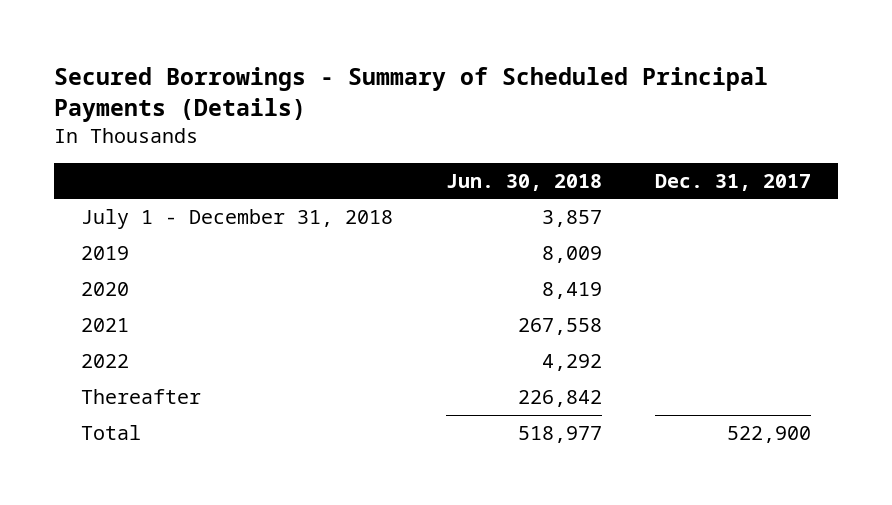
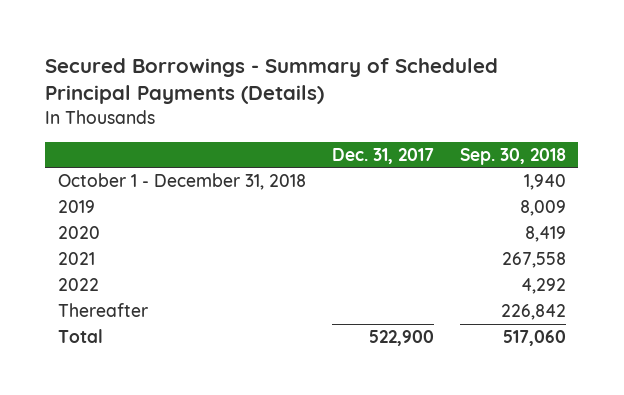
- | Jun. 30, 2018 | Dec. 31, 2017
+ | Dec. 31, 2017 | Sep. 30, 2018
- July 1 - December 31, 2018 | 3,857 |
+ October 1 - December 31, 2018 | | 1,940

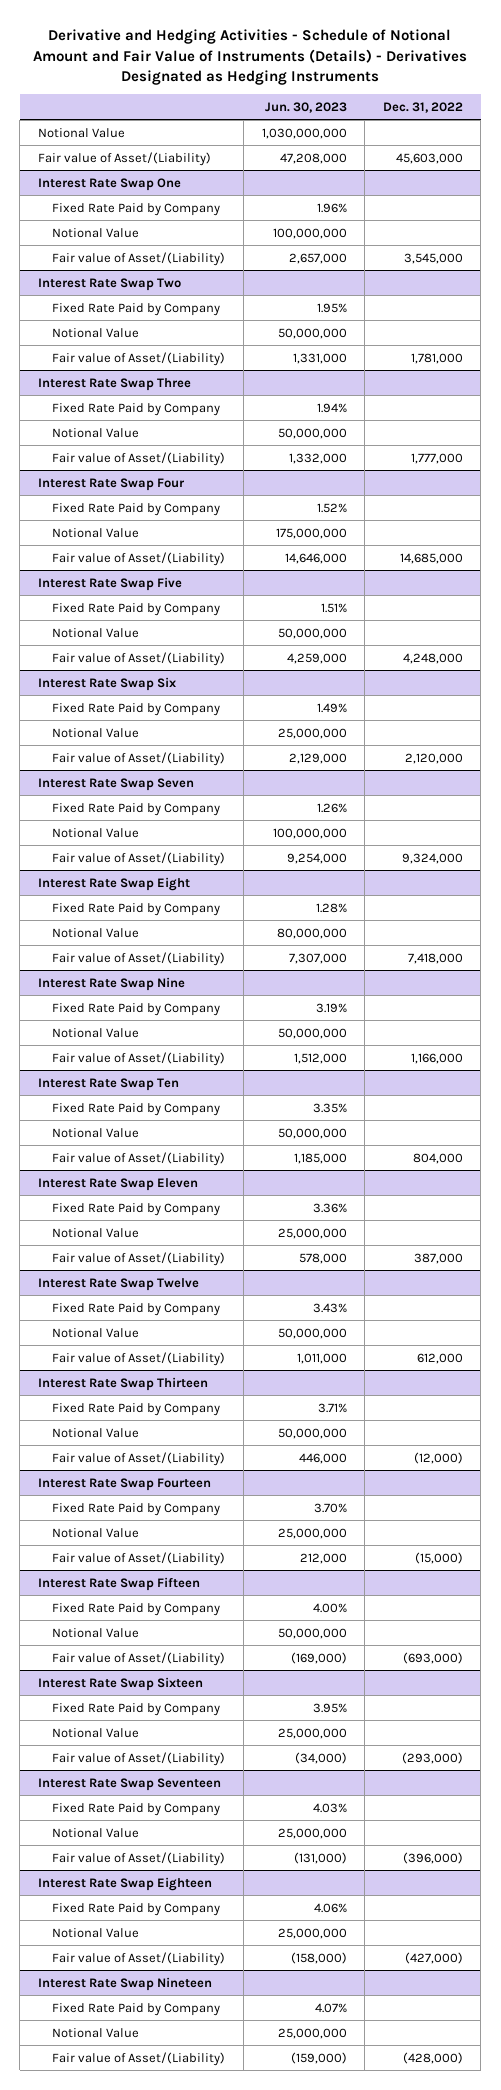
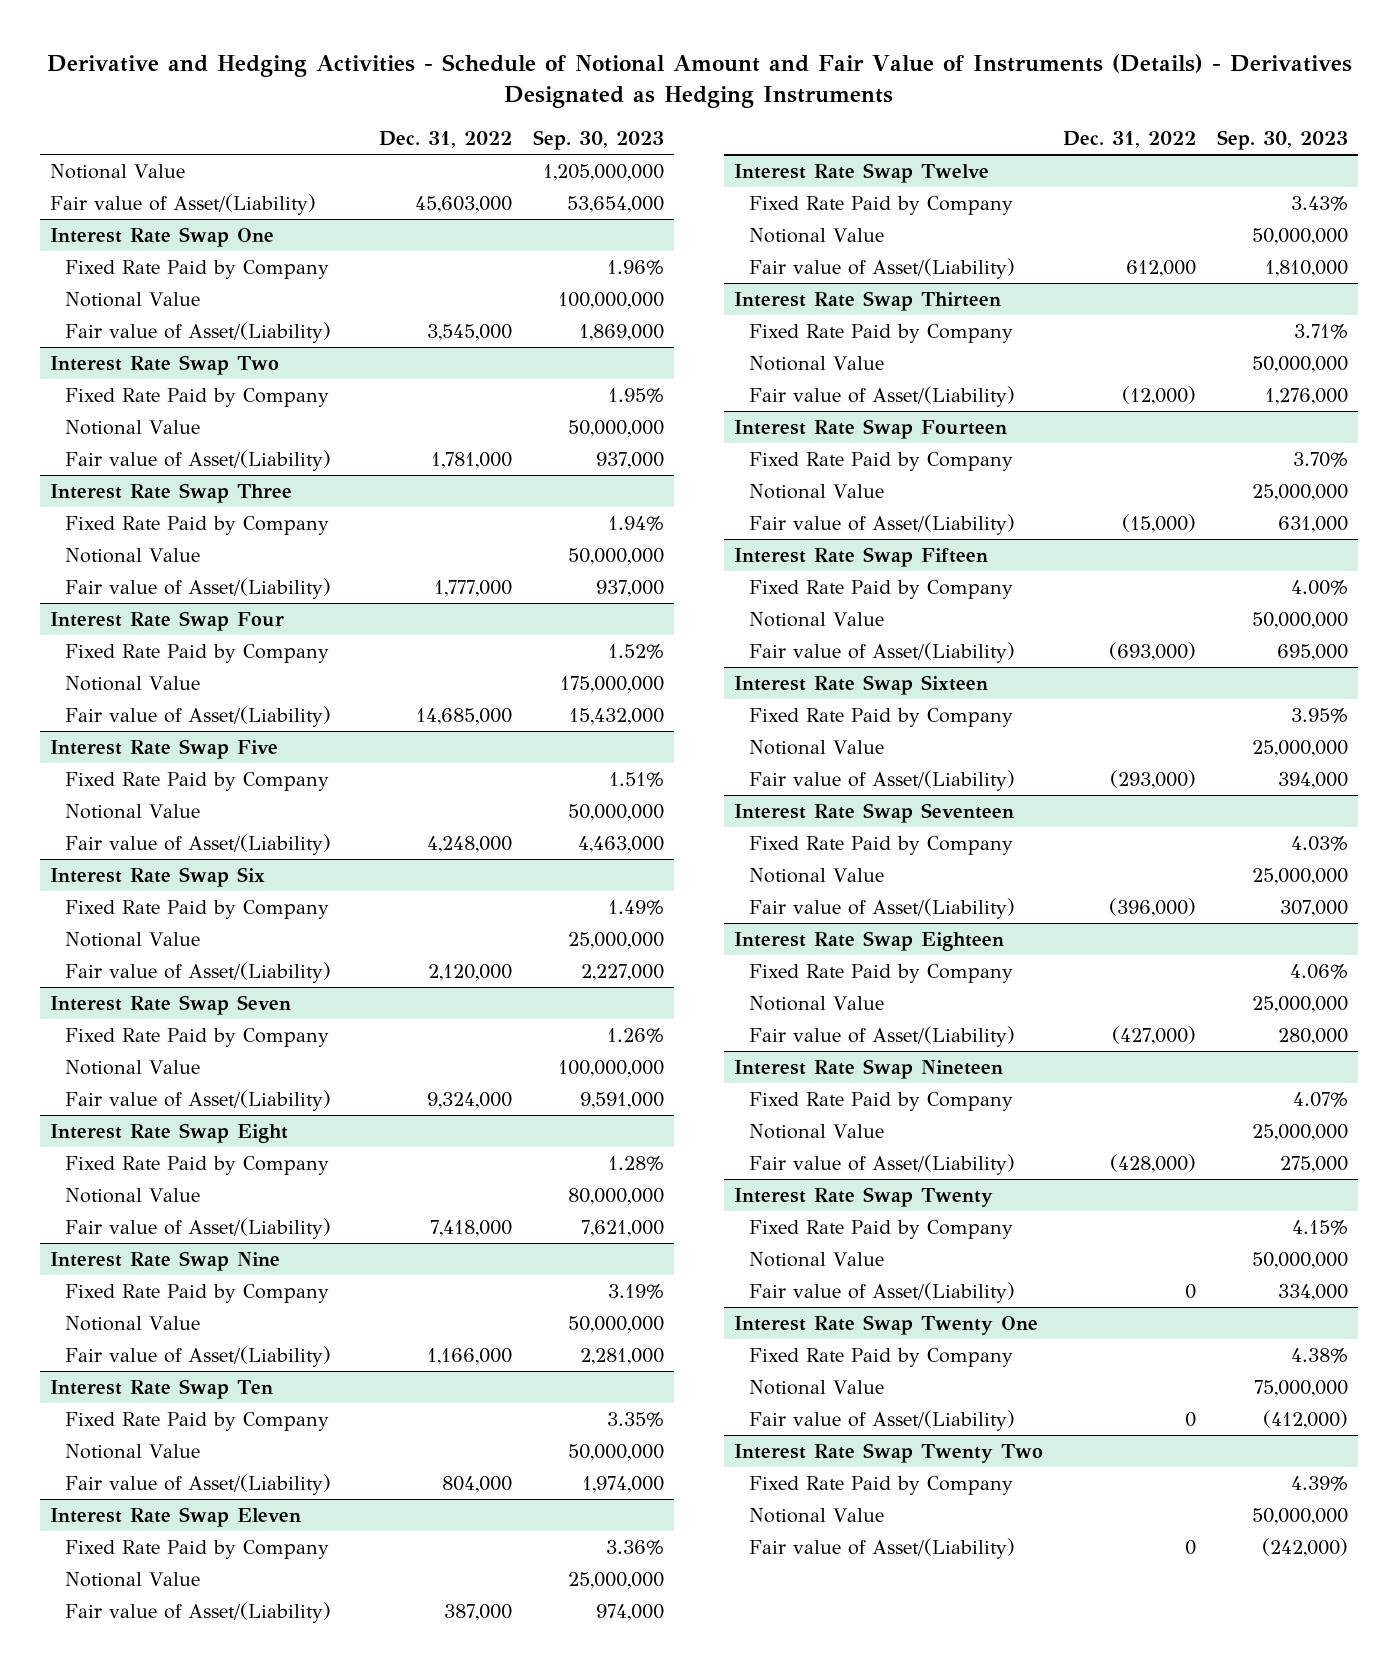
- | Jun. 30, 2023 | Dec. 31, 2022
+ | Dec. 31, 2022 | Sep. 30, 2023
+ Interest Rate Swap Twenty
+ Fixed Rate Paid by Company | | 4.15%
+ Notional Value | | 50,000,000
+ Fair value of Asset/(Liability) | 0 | 334,000
+ Interest Rate Swap Twenty One
+ Fixed Rate Paid by Company | | 4.38%
+ Notional Value | | 75,000,000
+ Fair value of Asset/(Liability) | 0 | (412,000)
+ Interest Rate Swap Twenty Two
+ Fixed Rate Paid by Company | | 4.39%
+ Notional Value | | 50,000,000
+ Fair value of Asset/(Liability) | 0 | (242,000)

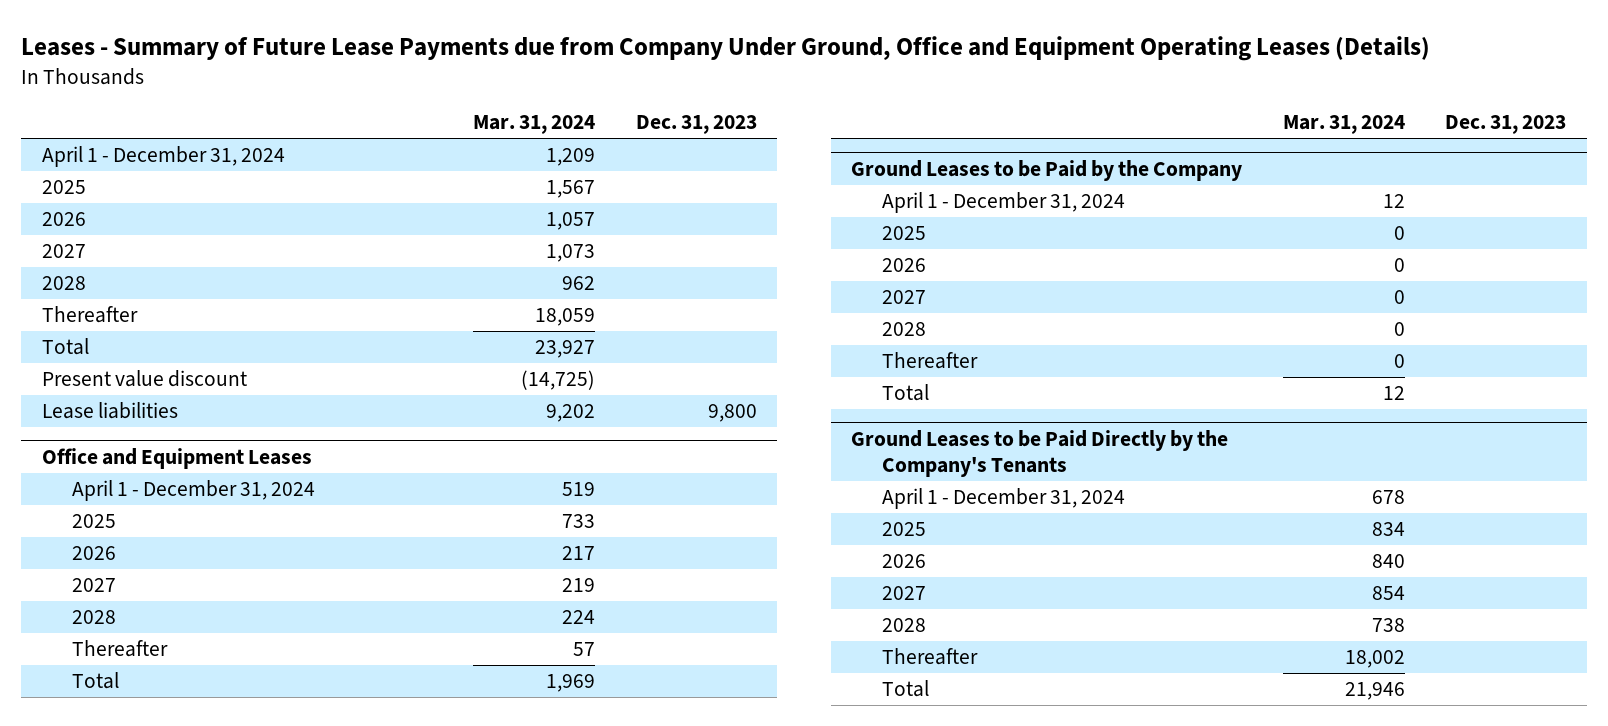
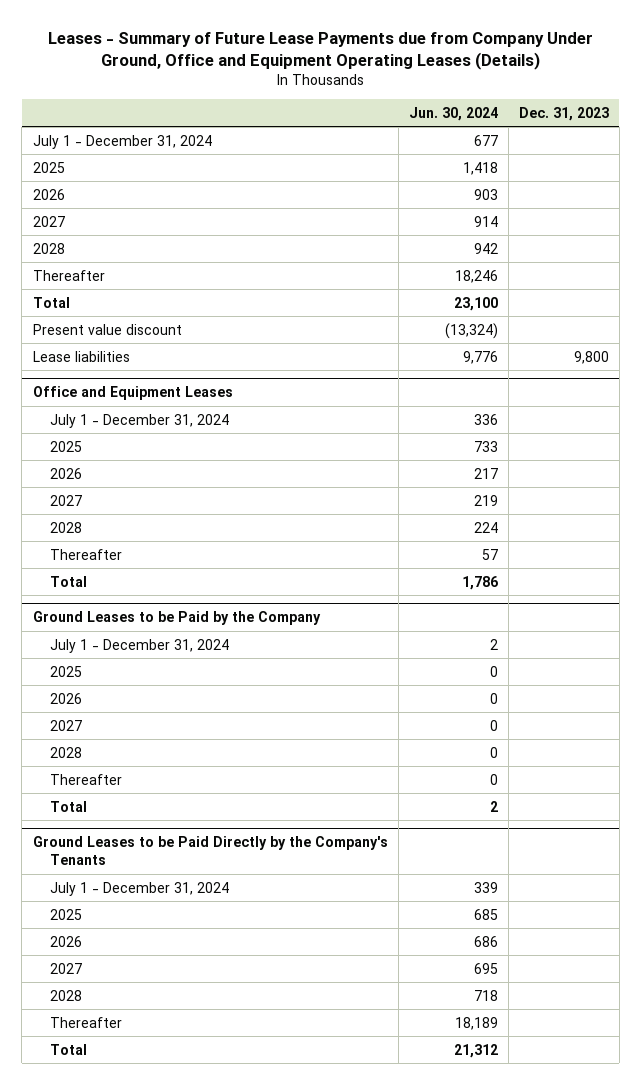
- | Mar. 31, 2024 | Dec. 31, 2023
+ | Jun. 30, 2024 | Dec. 31, 2023
- April 1 - December 31, 2024 | 1,209 |
+ July 1 - December 31, 2024 | 677 |
@ Office and Equipment Leases
- April 1 - December 31, 2024 | 519 |
+ July 1 - December 31, 2024 | 336 |
@ Ground Leases to be Paid by the Company
- April 1 - December 31, 2024 | 12 |
+ July 1 - December 31, 2024 | 2 |
@ Ground Leases to be Paid Directly by the Company's Tenants
- April 1 - December 31, 2024 | 678 |
+ July 1 - December 31, 2024 | 339 |

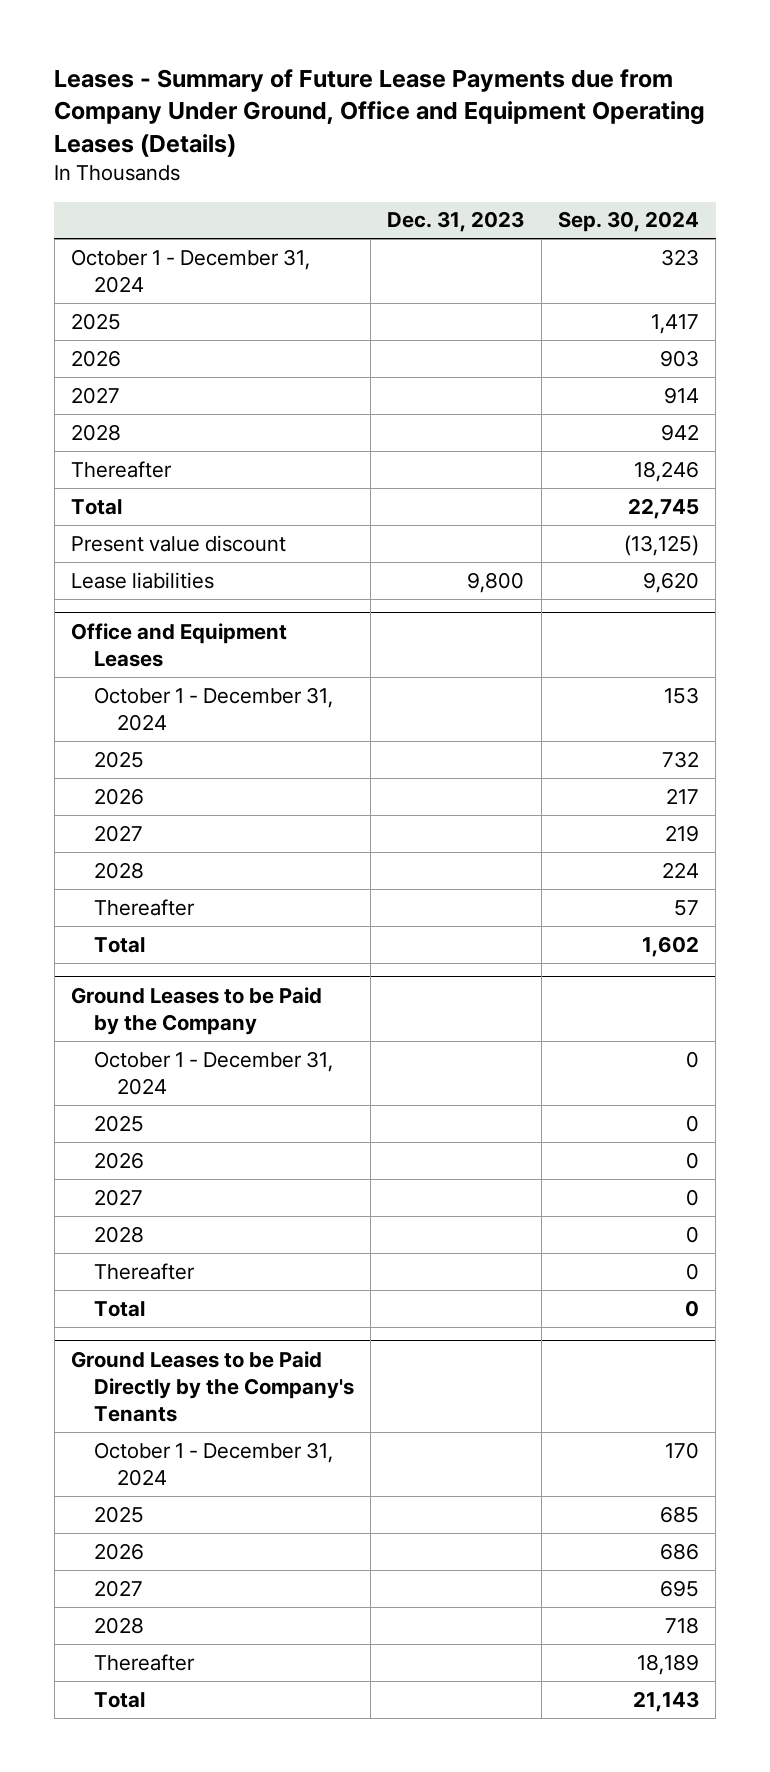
- | Jun. 30, 2024 | Dec. 31, 2023
+ | Dec. 31, 2023 | Sep. 30, 2024
- July 1 - December 31, 2024 | 677 |
+ October 1 - December 31, 2024 | | 323
@ Office and Equipment Leases
- July 1 - December 31, 2024 | 336 |
+ October 1 - December 31, 2024 | | 153
@ Ground Leases to be Paid by the Company
- July 1 - December 31, 2024 | 2 |
+ October 1 - December 31, 2024 | | 0
@ Ground Leases to be Paid Directly by the Company's Tenants
- July 1 - December 31, 2024 | 339 |
+ October 1 - December 31, 2024 | | 170

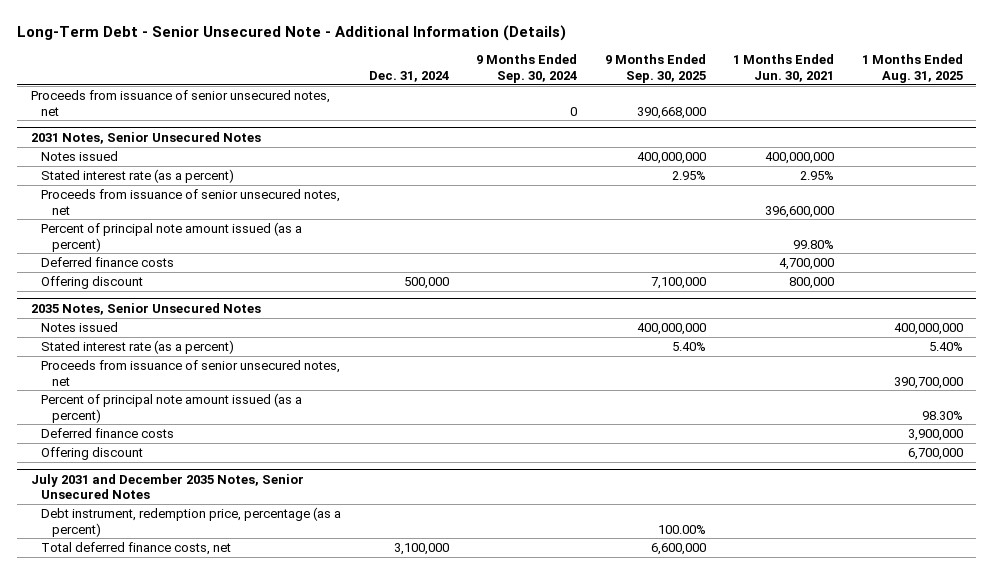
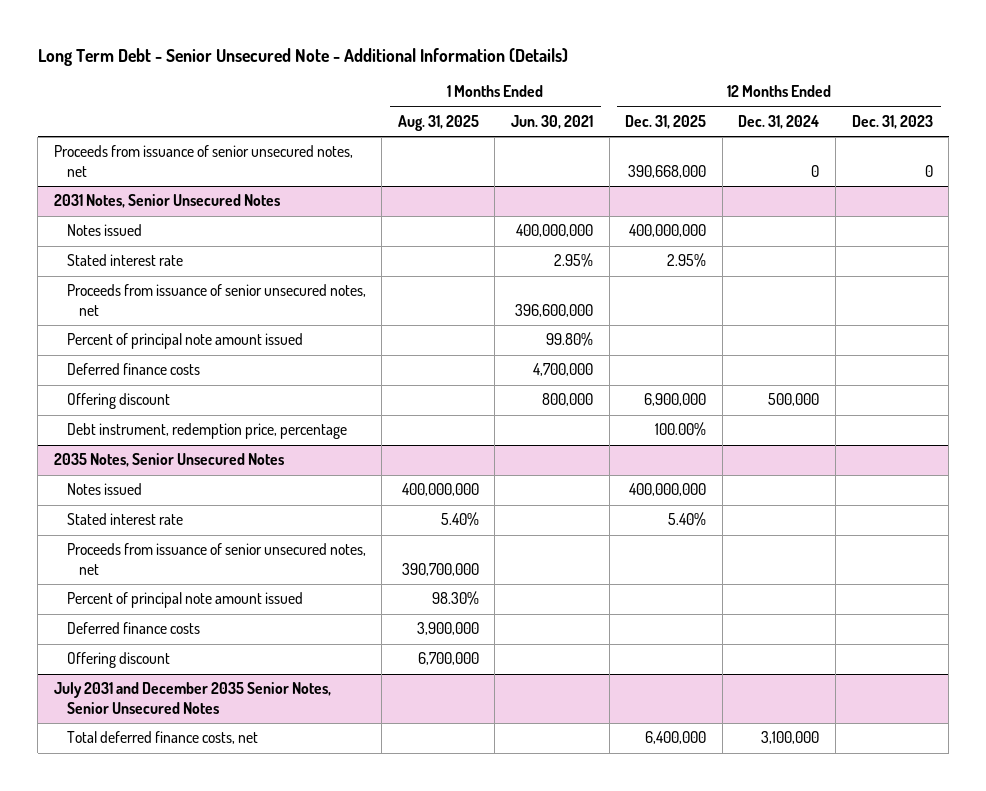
- Long-Term Debt - Senior Unsecured Note - Additional Information (Details)
+ Long Term Debt - Senior Unsecured Note - Additional Information (Details)
- | Dec. 31, 2024 | 9 Months Ended Sep. 30, 2024 | 9 Months Ended Sep. 30, 2025 | 1 Months Ended Jun. 30, 2021 | 1 Months Ended Aug. 31, 2025
+ | 1 Months Ended Aug. 31, 2025 | 1 Months Ended Jun. 30, 2021 | 12 Months Ended Dec. 31, 2025 | 12 Months Ended Dec. 31, 2024 | 12 Months Ended Dec. 31, 2023
@ 2031 Notes, Senior Unsecured Notes
- Stated interest rate (as a percent) | | | 2.95% | 2.95% |
+ Stated interest rate | | 2.95% | 2.95% | |
- Percent of principal note amount issued (as a percent) | | | | 99.80% |
+ Percent of principal note amount issued | | 99.80% | | |
+ Debt instrument, redemption price, percentage | | | 100.00% | |
@ 2035 Notes, Senior Unsecured Notes
- Stated interest rate (as a percent) | | | 5.40% | | 5.40%
+ Stated interest rate | 5.40% | | 5.40% | |
- Percent of principal note amount issued (as a percent) | | | | | 98.30%
+ Percent of principal note amount issued | 98.30% | | | |
- July 2031 and December 2035 Notes, Senior Unsecured Notes
- Debt instrument, redemption price, percentage (as a percent) | | | 100.00% | |
+ July 2031 and December 2035 Senior Notes, Senior Unsecured Notes

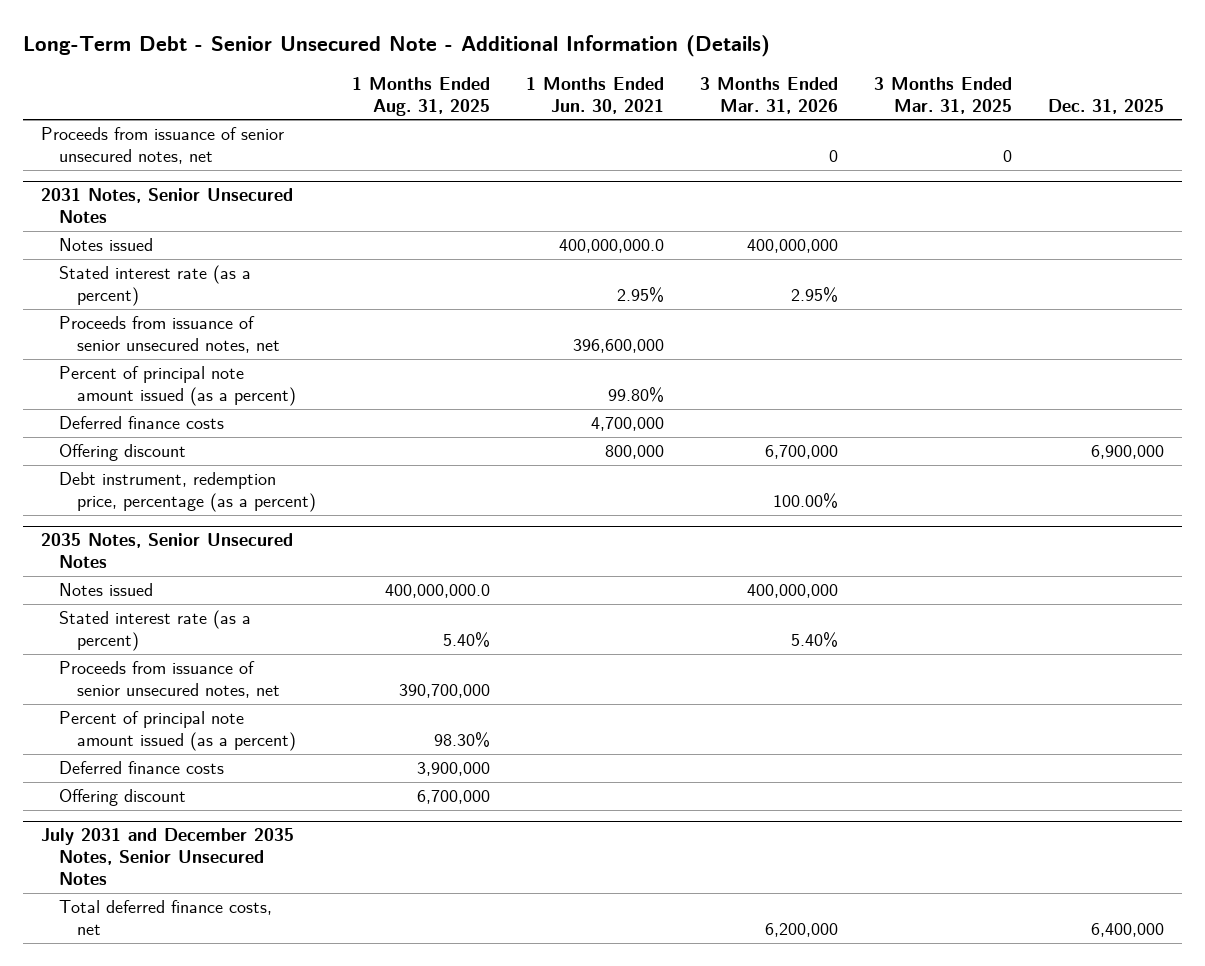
- Long Term Debt - Senior Unsecured Note - Additional Information (Details)
+ Long-Term Debt - Senior Unsecured Note - Additional Information (Details)
- | 1 Months Ended Aug. 31, 2025 | 1 Months Ended Jun. 30, 2021 | 12 Months Ended Dec. 31, 2025 | 12 Months Ended Dec. 31, 2024 | 12 Months Ended Dec. 31, 2023
+ | 1 Months Ended Aug. 31, 2025 | 1 Months Ended Jun. 30, 2021 | 3 Months Ended Mar. 31, 2026 | 3 Months Ended Mar. 31, 2025 | Dec. 31, 2025
@ 2031 Notes, Senior Unsecured Notes
- Notes issued | | 400,000,000 | 400,000,000 | |
- Stated interest rate | | 2.95% | 2.95% | |
+ Notes issued | | 400,000,000.0 | 400,000,000 | |
+ Stated interest rate (as a percent) | | 2.95% | 2.95% | |
- Percent of principal note amount issued | | 99.80% | | |
+ Percent of principal note amount issued (as a percent) | | 99.80% | | |
- Debt instrument, redemption price, percentage | | | 100.00% | |
+ Debt instrument, redemption price, percentage (as a percent) | | | 100.00% | |
@ 2035 Notes, Senior Unsecured Notes
- Notes issued | 400,000,000 | | 400,000,000 | |
- Stated interest rate | 5.40% | | 5.40% | |
+ Notes issued | 400,000,000.0 | | 400,000,000 | |
+ Stated interest rate (as a percent) | 5.40% | | 5.40% | |
- Percent of principal note amount issued | 98.30% | | | |
+ Percent of principal note amount issued (as a percent) | 98.30% | | | |
- July 2031 and December 2035 Senior Notes, Senior Unsecured Notes
+ July 2031 and December 2035 Notes, Senior Unsecured Notes

